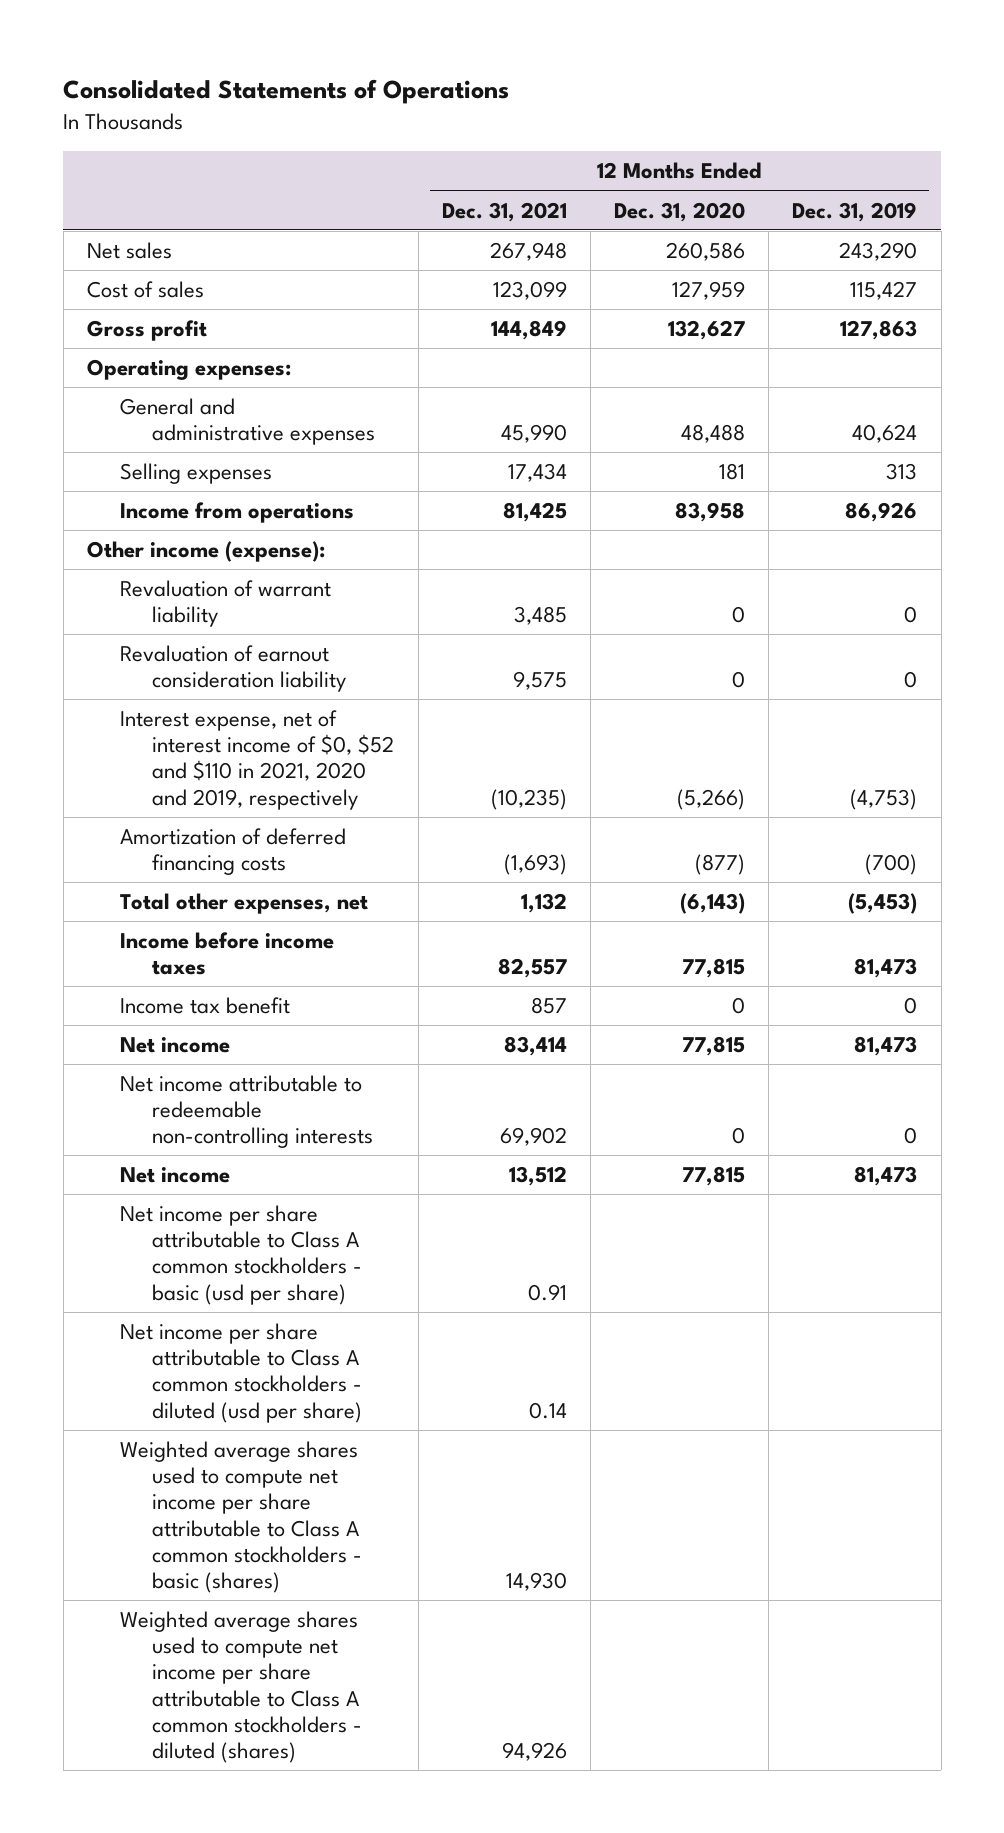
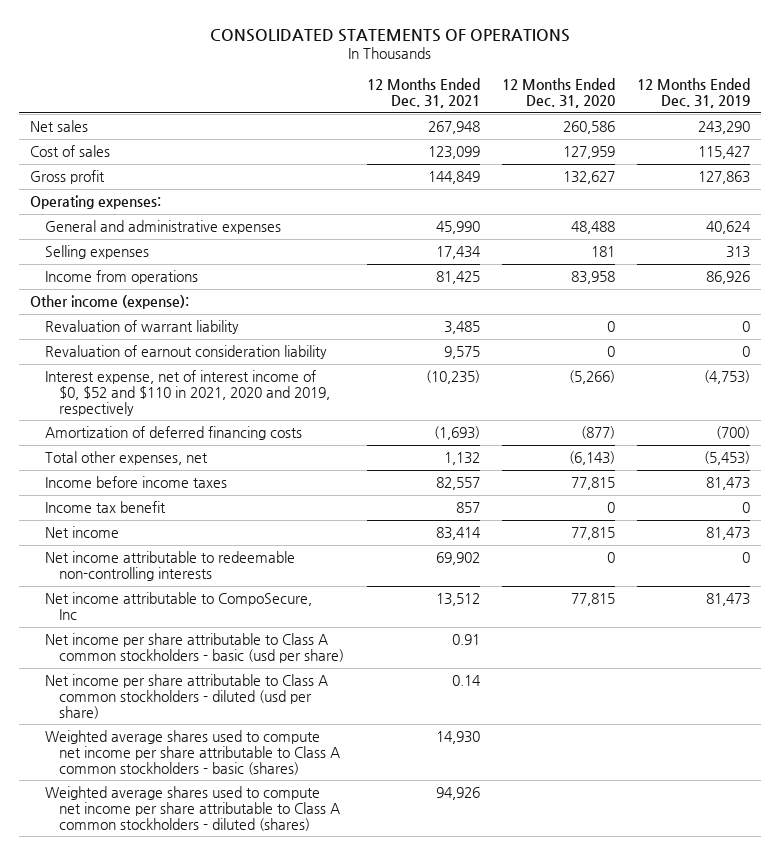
- Consolidated Statements of Operations
+ CONSOLIDATED STATEMENTS OF OPERATIONS
- Net income | 13,512 | 77,815 | 81,473
+ Net income attributable to CompoSecure, Inc | 13,512 | 77,815 | 81,473

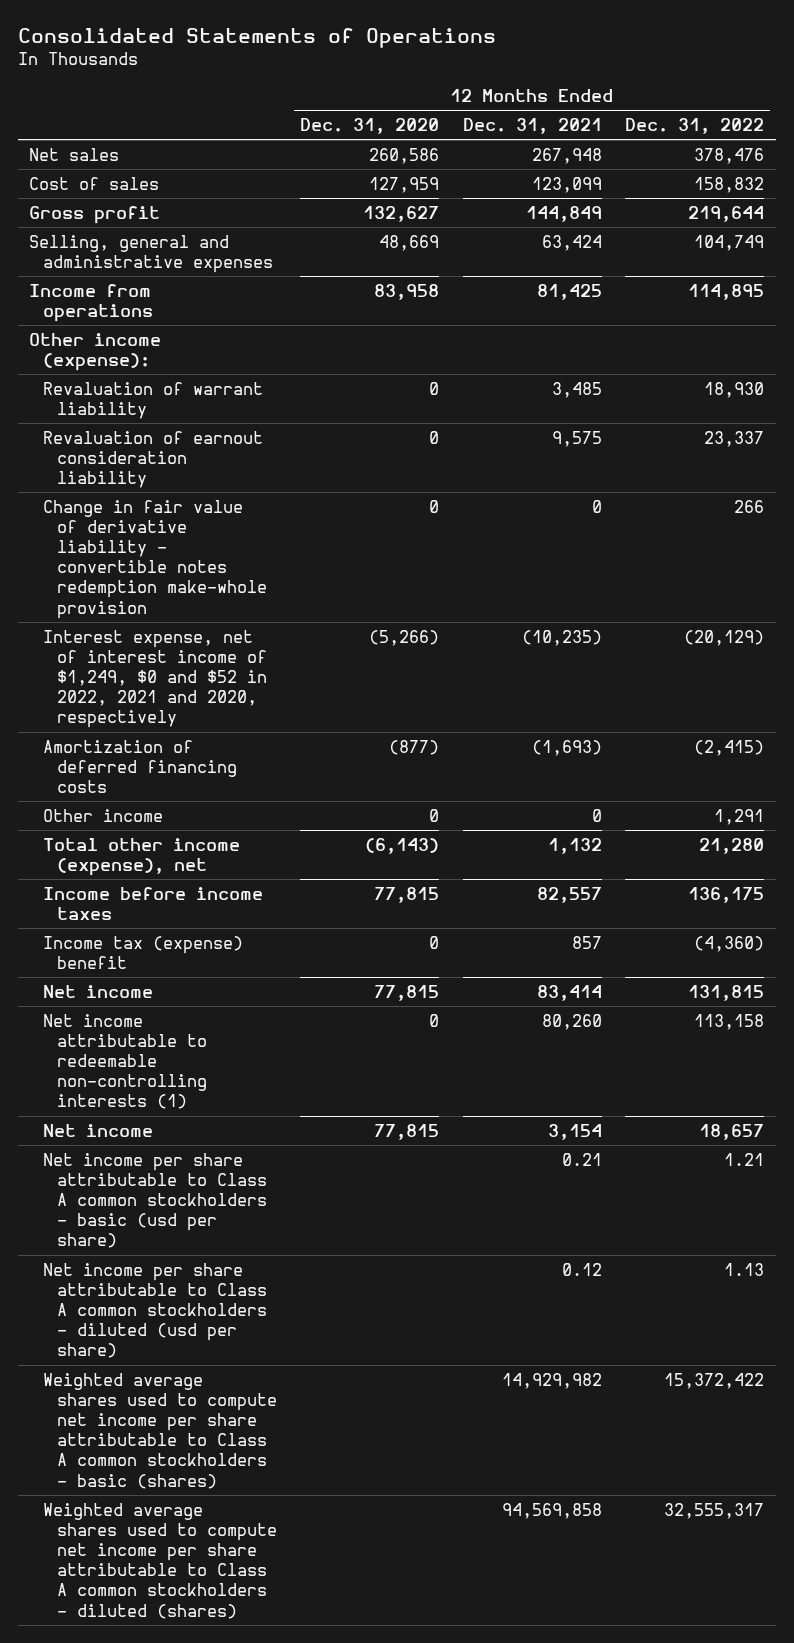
- CONSOLIDATED STATEMENTS OF OPERATIONS
+ Consolidated Statements of Operations
- | 12 Months Ended Dec. 31, 2021 | 12 Months Ended Dec. 31, 2020 | 12 Months Ended Dec. 31, 2019
+ | 12 Months Ended Dec. 31, 2020 | 12 Months Ended Dec. 31, 2021 | 12 Months Ended Dec. 31, 2022
- Operating expenses:
- General and administrative expenses | 45,990 | 48,488 | 40,624
- Selling expenses | 17,434 | 181 | 313
+ Selling, general and administrative expenses | 48,669 | 63,424 | 104,749
- Interest expense, net of interest income of $0, $52 and $110 in 2021, 2020 and 2019, respectively | (10,235) | (5,266) | (4,753)
+ Change in fair value of derivative liability - convertible notes redemption make-whole provision | 0 | 0 | 266
+ Interest expense, net of interest income of $1,249, $0 and $52 in 2022, 2021 and 2020, respectively | (5,266) | (10,235) | (20,129)
- Total other expenses, net | 1,132 | (6,143) | (5,453)
+ Other income | 0 | 0 | 1,291
+ Total other income (expense), net | (6,143) | 1,132 | 21,280
- Income tax benefit | 857 | 0 | 0
+ Income tax (expense) benefit | 0 | 857 | (4,360)
- Net income attributable to redeemable non-controlling interests | 69,902 | 0 | 0
- Net income attributable to CompoSecure, Inc | 13,512 | 77,815 | 81,473
- Net income per share attributable to Class A common stockholders - basic (usd per share) | 0.91 | |
- Net income per share attributable to Class A common stockholders - diluted (usd per share) | 0.14 | |
- Weighted average shares used to compute net income per share attributable to Class A common stockholders - basic (shares) | 14,930 | |
- Weighted average shares used to compute net income per share attributable to Class A common stockholders - diluted (shares) | 94,926 | |
+ Net income attributable to redeemable non-controlling interests (1) | 0 | 80,260 | 113,158
+ Net income | 77,815 | 3,154 | 18,657
+ Net income per share attributable to Class A common stockholders - basic (usd per share) | | 0.21 | 1.21
+ Net income per share attributable to Class A common stockholders - diluted (usd per share) | | 0.12 | 1.13
+ Weighted average shares used to compute net income per share attributable to Class A common stockholders - basic (shares) | | 14,929,982 | 15,372,422
+ Weighted average shares used to compute net income per share attributable to Class A common stockholders - diluted (shares) | | 94,569,858 | 32,555,317

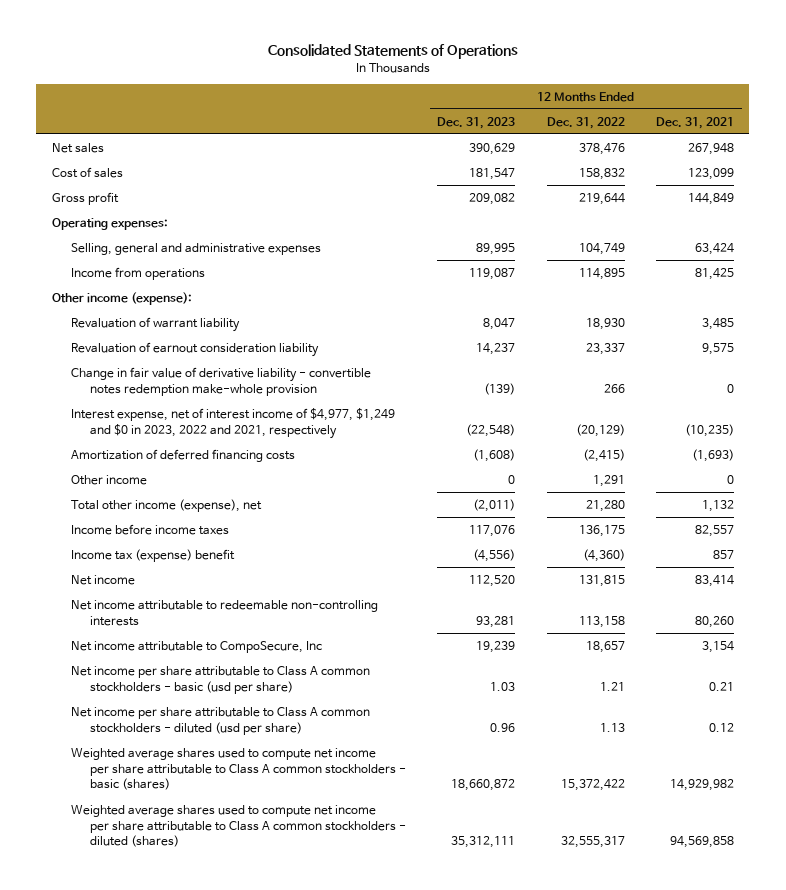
- | 12 Months Ended Dec. 31, 2020 | 12 Months Ended Dec. 31, 2021 | 12 Months Ended Dec. 31, 2022
+ | 12 Months Ended Dec. 31, 2023 | 12 Months Ended Dec. 31, 2022 | 12 Months Ended Dec. 31, 2021
+ Operating expenses:
- Interest expense, net of interest income of $1,249, $0 and $52 in 2022, 2021 and 2020, respectively | (5,266) | (10,235) | (20,129)
+ Interest expense, net of interest income of $4,977, $1,249 and $0 in 2023, 2022 and 2021, respectively | (22,548) | (20,129) | (10,235)
- Net income attributable to redeemable non-controlling interests (1) | 0 | 80,260 | 113,158
- Net income | 77,815 | 3,154 | 18,657
+ Net income attributable to redeemable non-controlling interests | 93,281 | 113,158 | 80,260
+ Net income attributable to CompoSecure, Inc | 19,239 | 18,657 | 3,154

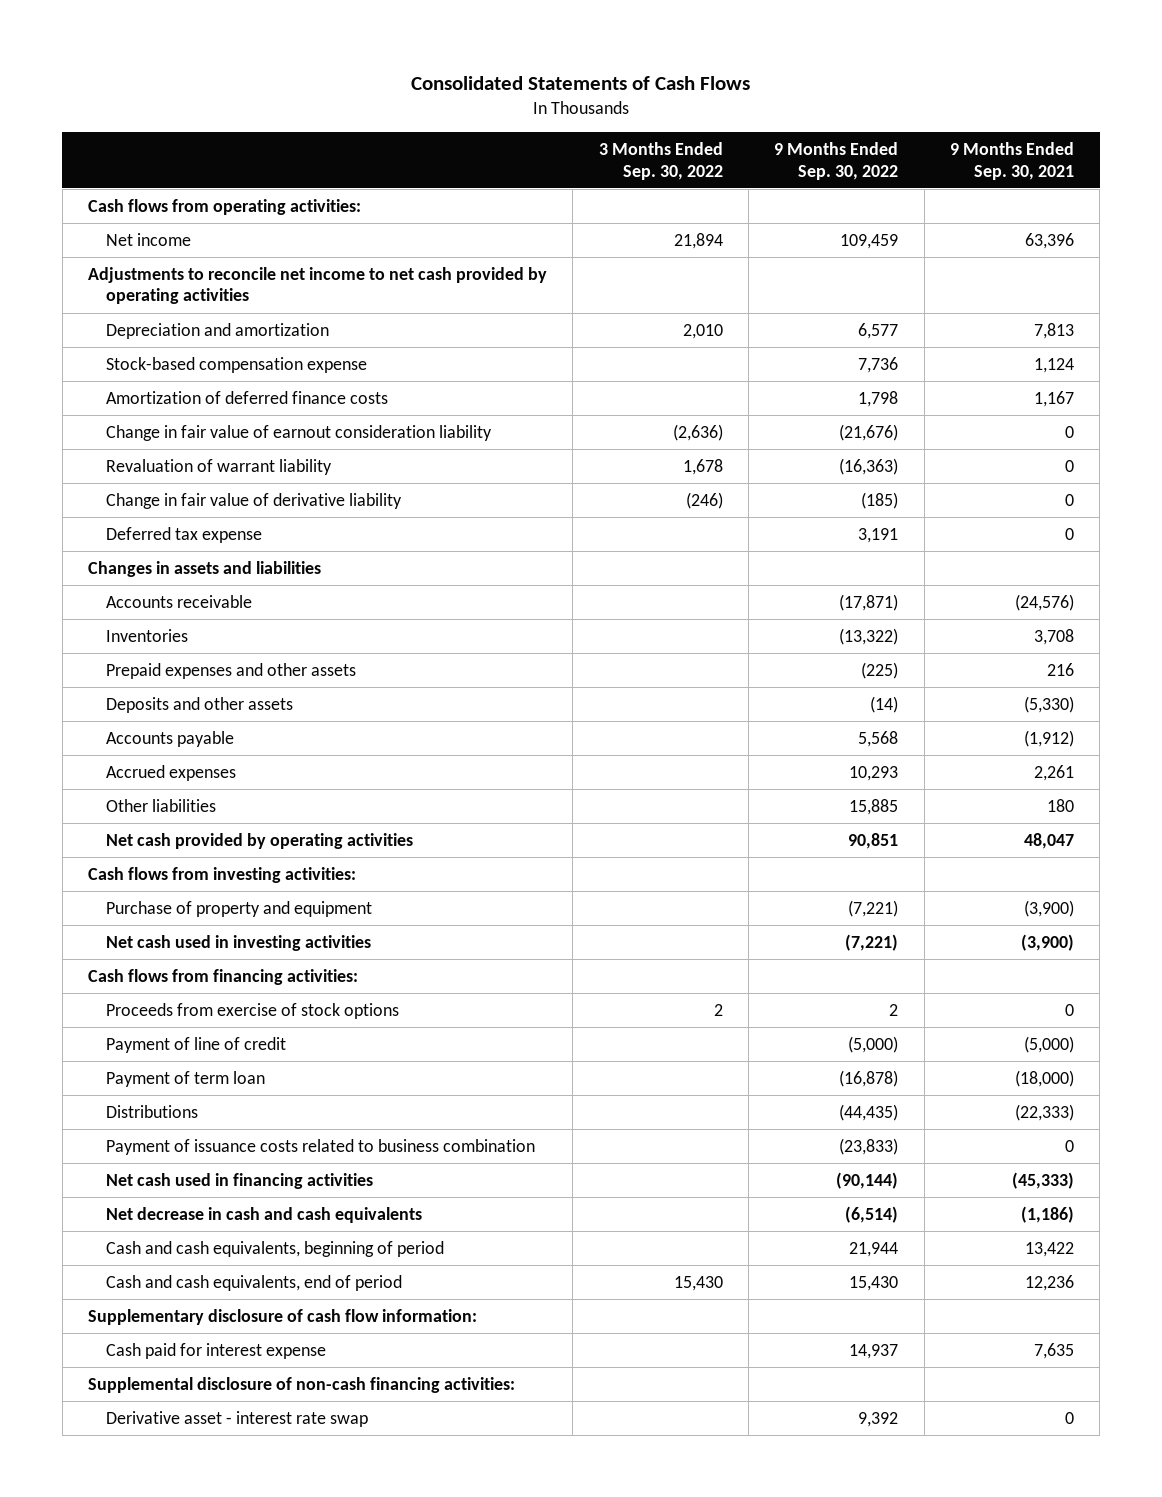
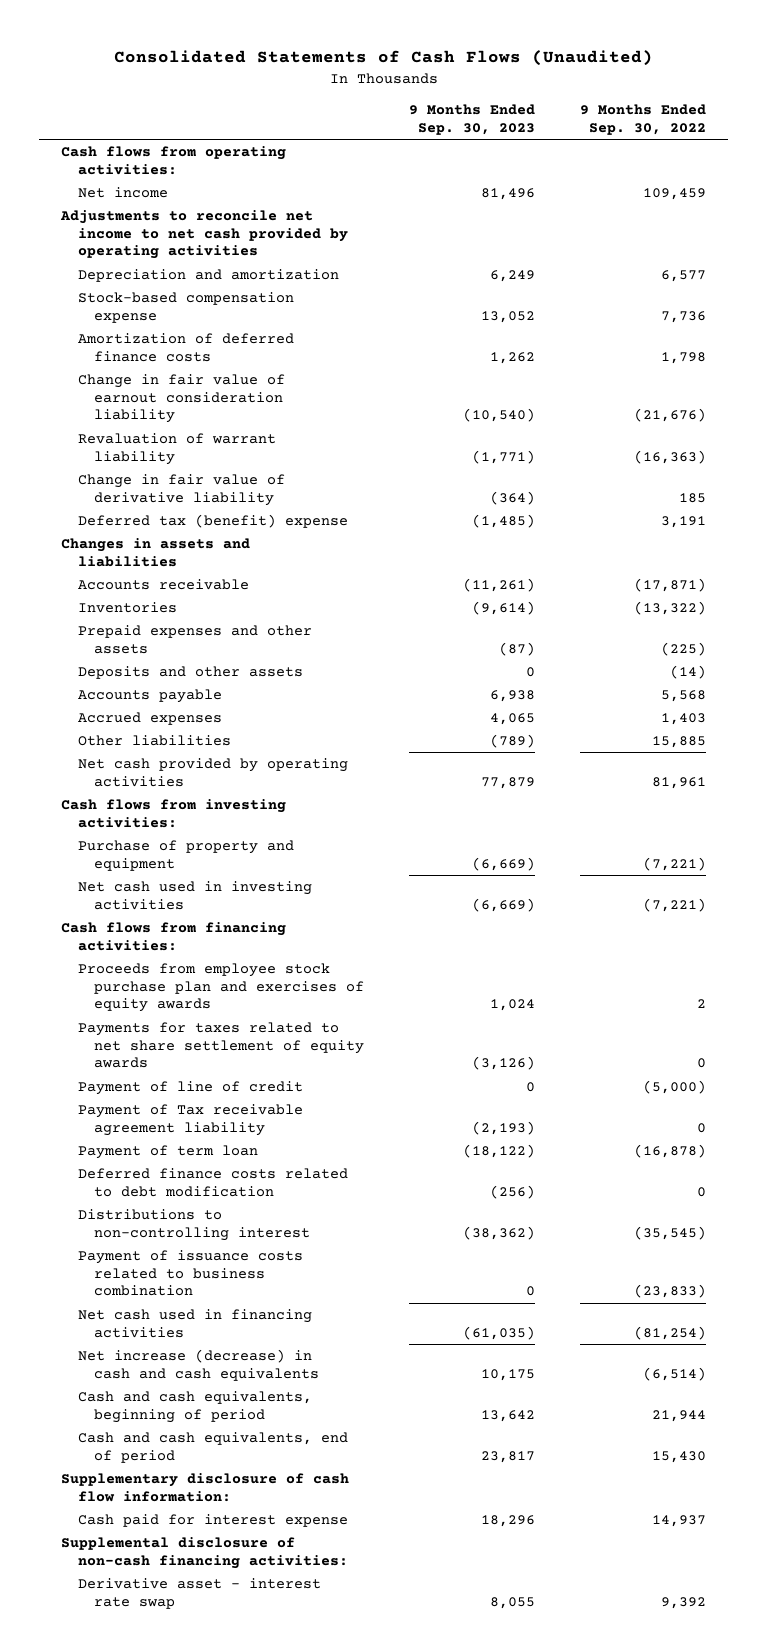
- Consolidated Statements of Cash Flows
+ Consolidated Statements of Cash Flows (Unaudited)
- | 3 Months Ended Sep. 30, 2022 | 9 Months Ended Sep. 30, 2022 | 9 Months Ended Sep. 30, 2021
+ | 9 Months Ended Sep. 30, 2023 | 9 Months Ended Sep. 30, 2022
- Change in fair value of derivative liability | (246) | (185) | 0
- Deferred tax expense | | 3,191 | 0
+ Change in fair value of derivative liability | (364) | 185
+ Deferred tax (benefit) expense | (1,485) | 3,191
- Accrued expenses | | 10,293 | 2,261
+ Accrued expenses | 4,065 | 1,403
- Net cash provided by operating activities | | 90,851 | 48,047
+ Net cash provided by operating activities | 77,879 | 81,961
- Proceeds from exercise of stock options | 2 | 2 | 0
+ Proceeds from employee stock purchase plan and exercises of equity awards | 1,024 | 2
+ Payments for taxes related to net share settlement of equity awards | (3,126) | 0
+ Payment of Tax receivable agreement liability | (2,193) | 0
- Distributions | | (44,435) | (22,333)
+ Deferred finance costs related to debt modification | (256) | 0
+ Distributions to non-controlling interest | (38,362) | (35,545)
- Net cash used in financing activities | | (90,144) | (45,333)
- Net decrease in cash and cash equivalents | | (6,514) | (1,186)
+ Net cash used in financing activities | (61,035) | (81,254)
+ Net increase (decrease) in cash and cash equivalents | 10,175 | (6,514)

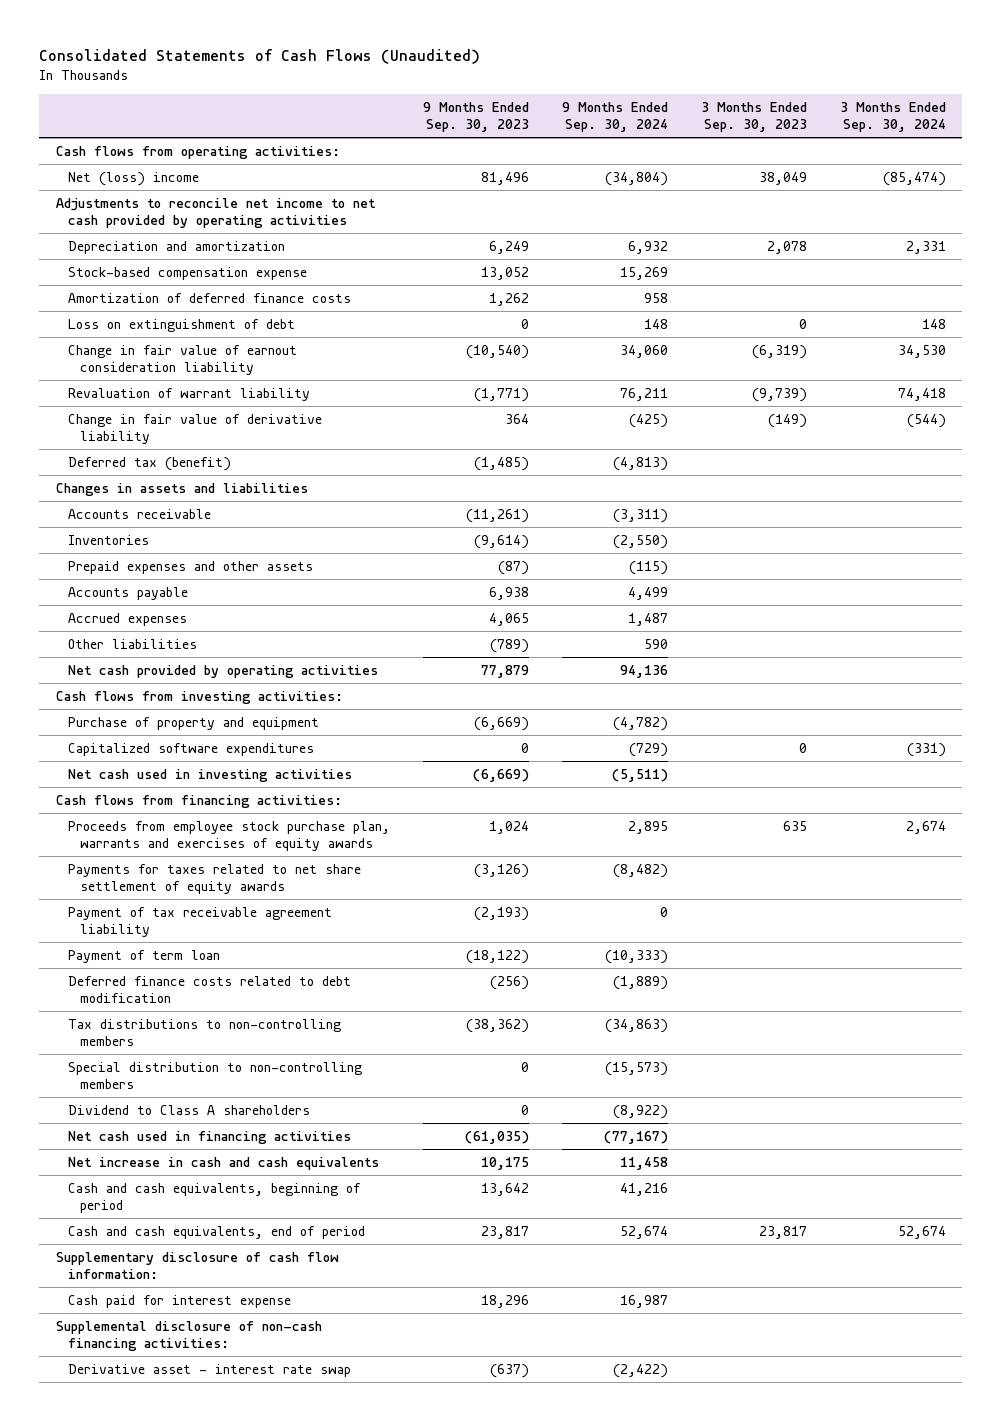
- | 9 Months Ended Sep. 30, 2023 | 9 Months Ended Sep. 30, 2022
+ | 9 Months Ended Sep. 30, 2023 | 9 Months Ended Sep. 30, 2024 | 3 Months Ended Sep. 30, 2023 | 3 Months Ended Sep. 30, 2024
- Net income | 81,496 | 109,459
+ Net (loss) income | 81,496 | (34,804) | 38,049 | (85,474)
+ Loss on extinguishment of debt | 0 | 148 | 0 | 148
- Change in fair value of derivative liability | (364) | 185
- Deferred tax (benefit) expense | (1,485) | 3,191
+ Change in fair value of derivative liability | 364 | (425) | (149) | (544)
+ Deferred tax (benefit) | (1,485) | (4,813) | |
- Deposits and other assets | 0 | (14)
+ Capitalized software expenditures | 0 | (729) | 0 | (331)
- Proceeds from employee stock purchase plan and exercises of equity awards | 1,024 | 2
+ Proceeds from employee stock purchase plan, warrants and exercises of equity awards | 1,024 | 2,895 | 635 | 2,674
- Payment of line of credit | 0 | (5,000)
- Payment of Tax receivable agreement liability | (2,193) | 0
+ Payment of tax receivable agreement liability | (2,193) | 0 | |
- Distributions to non-controlling interest | (38,362) | (35,545)
- Payment of issuance costs related to business combination | 0 | (23,833)
+ Tax distributions to non-controlling members | (38,362) | (34,863) | |
+ Special distribution to non-controlling members | 0 | (15,573) | |
+ Dividend to Class A shareholders | 0 | (8,922) | |
- Net increase (decrease) in cash and cash equivalents | 10,175 | (6,514)
+ Net increase in cash and cash equivalents | 10,175 | 11,458 | |
- Derivative asset - interest rate swap | 8,055 | 9,392
+ Derivative asset - interest rate swap | (637) | (2,422) | |

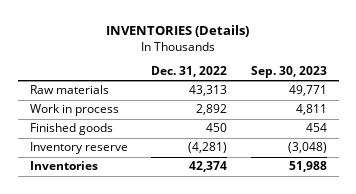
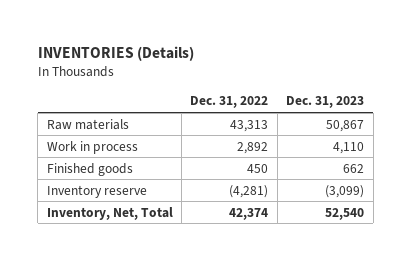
- | Dec. 31, 2022 | Sep. 30, 2023
+ | Dec. 31, 2022 | Dec. 31, 2023
- Inventories | 42,374 | 51,988
+ Inventory, Net, Total | 42,374 | 52,540

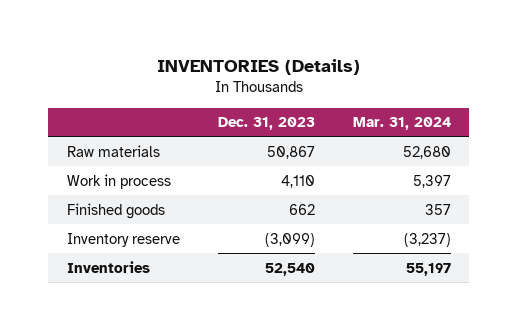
- | Dec. 31, 2022 | Dec. 31, 2023
+ | Dec. 31, 2023 | Mar. 31, 2024
- Inventory, Net, Total | 42,374 | 52,540
+ Inventories | 52,540 | 55,197

